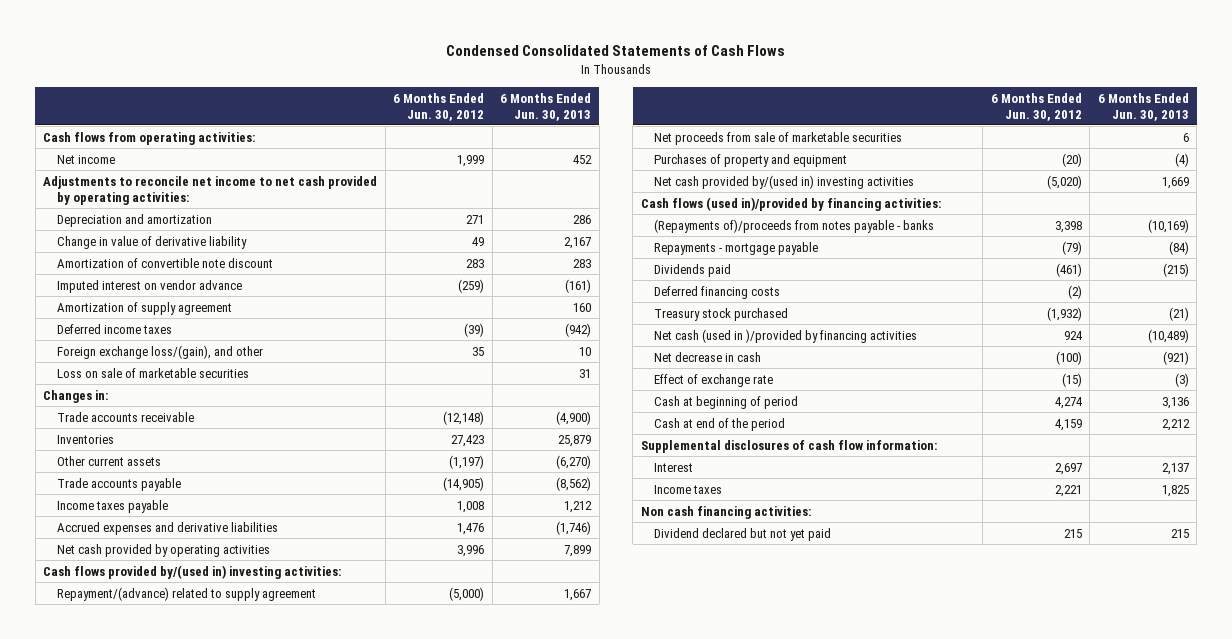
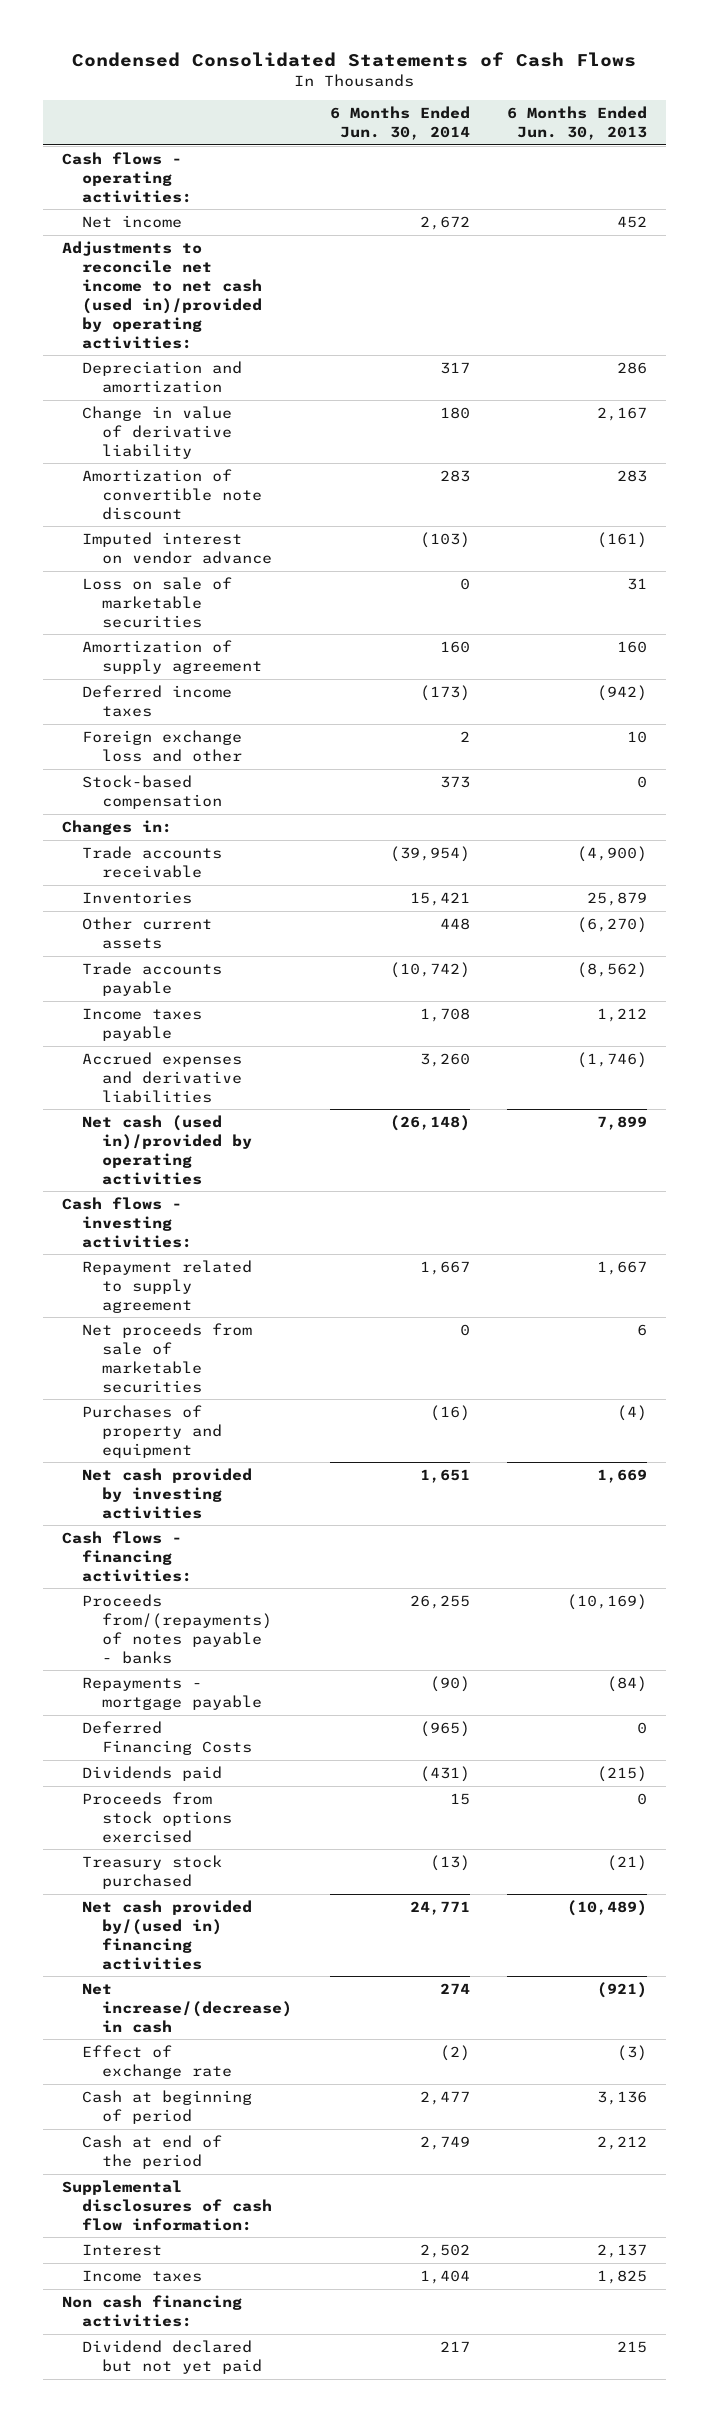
- | 6 Months Ended Jun. 30, 2012 | 6 Months Ended Jun. 30, 2013
+ | 6 Months Ended Jun. 30, 2014 | 6 Months Ended Jun. 30, 2013
- Cash flows from operating activities:
+ Cash flows - operating activities:
- Adjustments to reconcile net income to net cash provided by operating activities:
+ Adjustments to reconcile net income to net cash (used in)/provided by operating activities:
moved up: Loss on sale of marketable securities | 0 | 31
- Foreign exchange loss/(gain), and other | 35 | 10
+ Foreign exchange loss and other | 2 | 10
+ Stock-based compensation | 373 | 0
- Net cash provided by operating activities | 3,996 | 7,899
- Cash flows provided by/(used in) investing activities:
- Repayment/(advance) related to supply agreement | (5,000) | 1,667
+ Net cash (used in)/provided by operating activities | (26,148) | 7,899
+ Cash flows - investing activities:
+ Repayment related to supply agreement | 1,667 | 1,667
- Net cash provided by/(used in) investing activities | (5,020) | 1,669
- Cash flows (used in)/provided by financing activities:
- (Repayments of)/proceeds from notes payable - banks | 3,398 | (10,169)
+ Net cash provided by investing activities | 1,651 | 1,669
+ Cash flows - financing activities:
+ Proceeds from/(repayments) of notes payable - banks | 26,255 | (10,169)
+ Deferred Financing Costs | (965) | 0
- Deferred financing costs | (2) |
+ Proceeds from stock options exercised | 15 | 0
- Net cash (used in )/provided by financing activities | 924 | (10,489)
- Net decrease in cash | (100) | (921)
+ Net cash provided by/(used in) financing activities | 24,771 | (10,489)
+ Net increase/(decrease) in cash | 274 | (921)

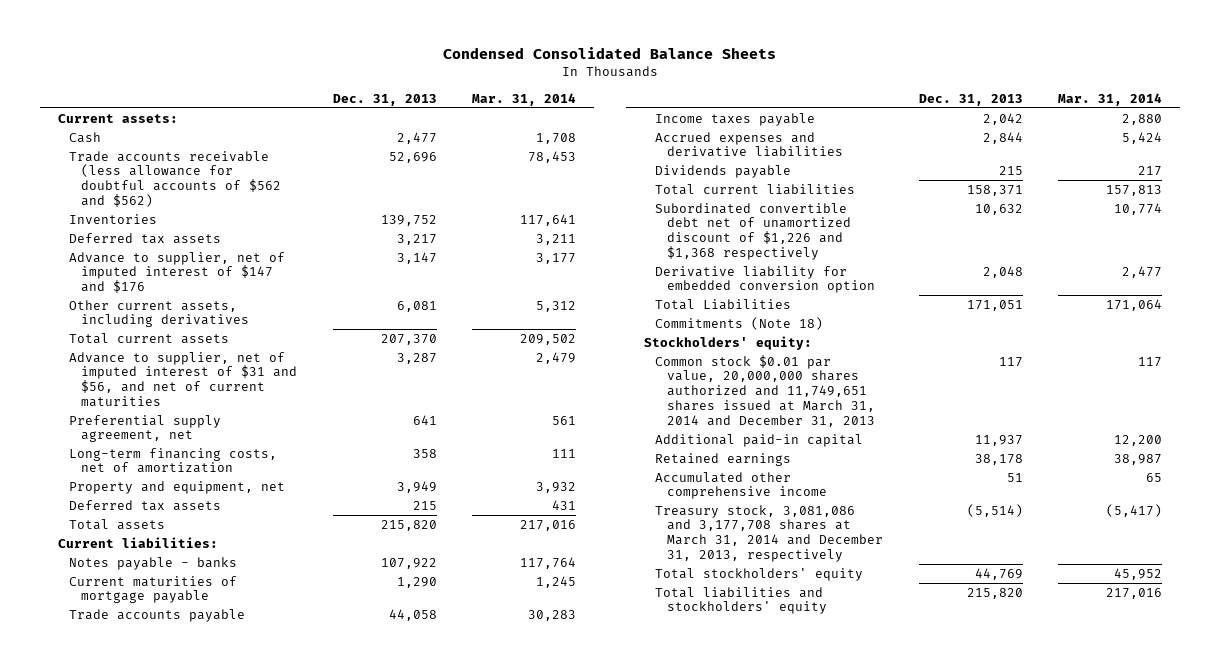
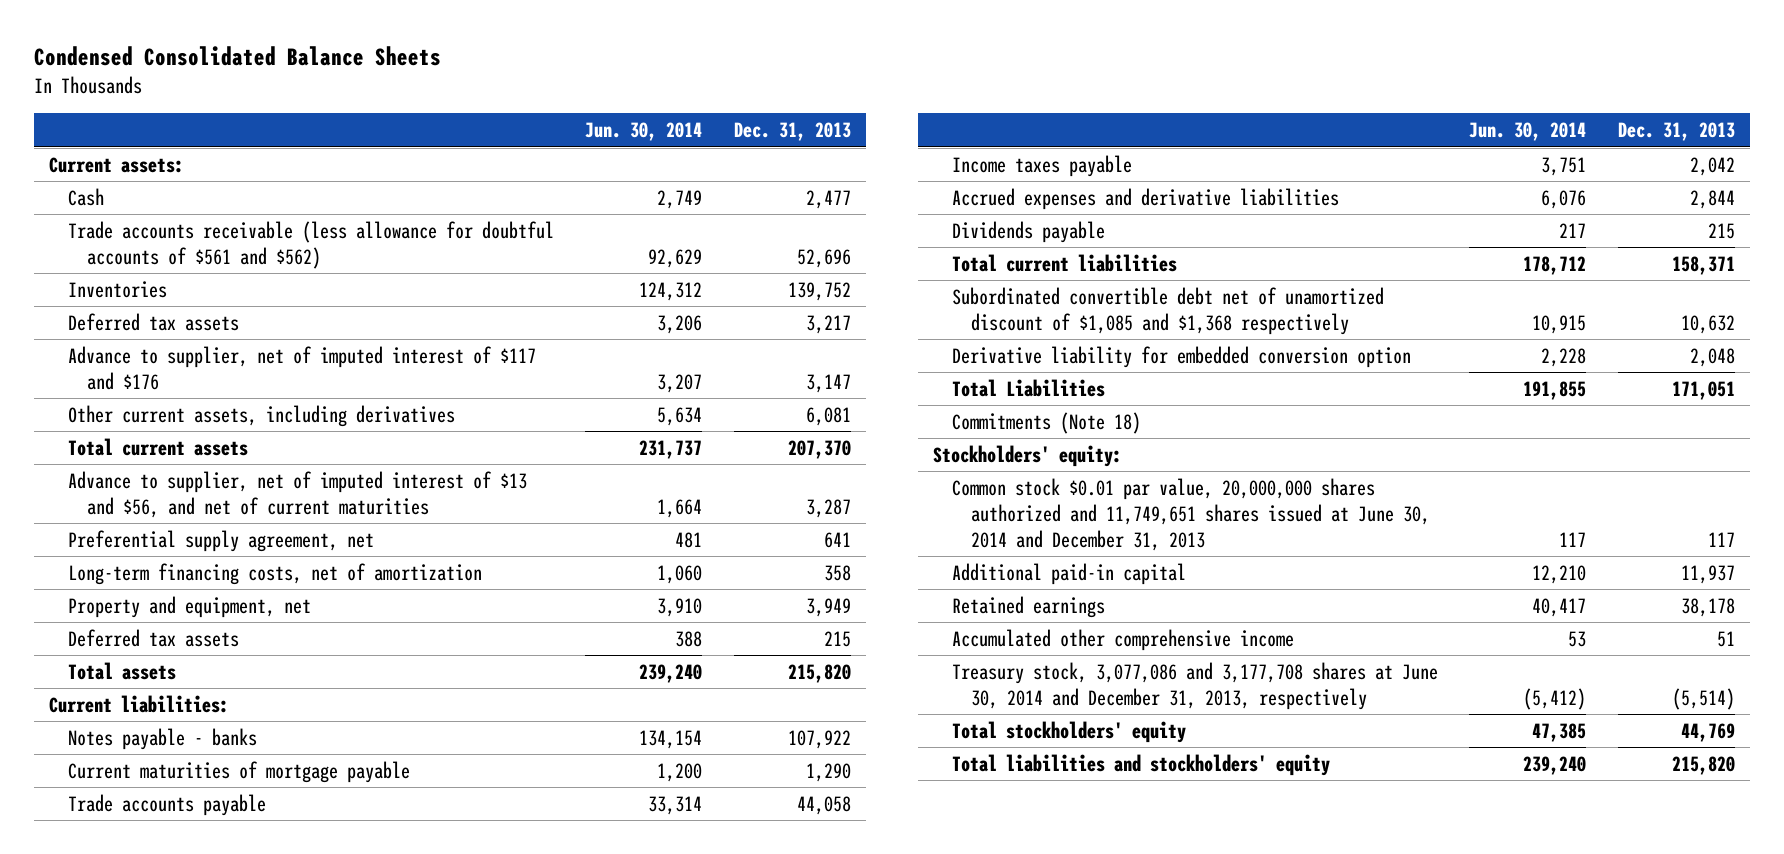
- | Dec. 31, 2013 | Mar. 31, 2014
+ | Jun. 30, 2014 | Dec. 31, 2013
- Trade accounts receivable (less allowance for doubtful accounts of $562 and $562) | 52,696 | 78,453
+ Trade accounts receivable (less allowance for doubtful accounts of $561 and $562) | 92,629 | 52,696
- Advance to supplier, net of imputed interest of $147 and $176 | 3,147 | 3,177
+ Advance to supplier, net of imputed interest of $117 and $176 | 3,207 | 3,147
- Advance to supplier, net of imputed interest of $31 and $56, and net of current maturities | 3,287 | 2,479
+ Advance to supplier, net of imputed interest of $13 and $56, and net of current maturities | 1,664 | 3,287
- Subordinated convertible debt net of unamortized discount of $1,226 and $1,368 respectively | 10,632 | 10,774
+ Subordinated convertible debt net of unamortized discount of $1,085 and $1,368 respectively | 10,915 | 10,632
- Common stock $0.01 par value, 20,000,000 shares authorized and 11,749,651 shares issued at March 31, 2014 and December 31, 2013 | 117 | 117
+ Common stock $0.01 par value, 20,000,000 shares authorized and 11,749,651 shares issued at June 30, 2014 and December 31, 2013 | 117 | 117
- Treasury stock, 3,081,086 and 3,177,708 shares at March 31, 2014 and December 31, 2013, respectively | (5,514) | (5,417)
+ Treasury stock, 3,077,086 and 3,177,708 shares at June 30, 2014 and December 31, 2013, respectively | (5,412) | (5,514)

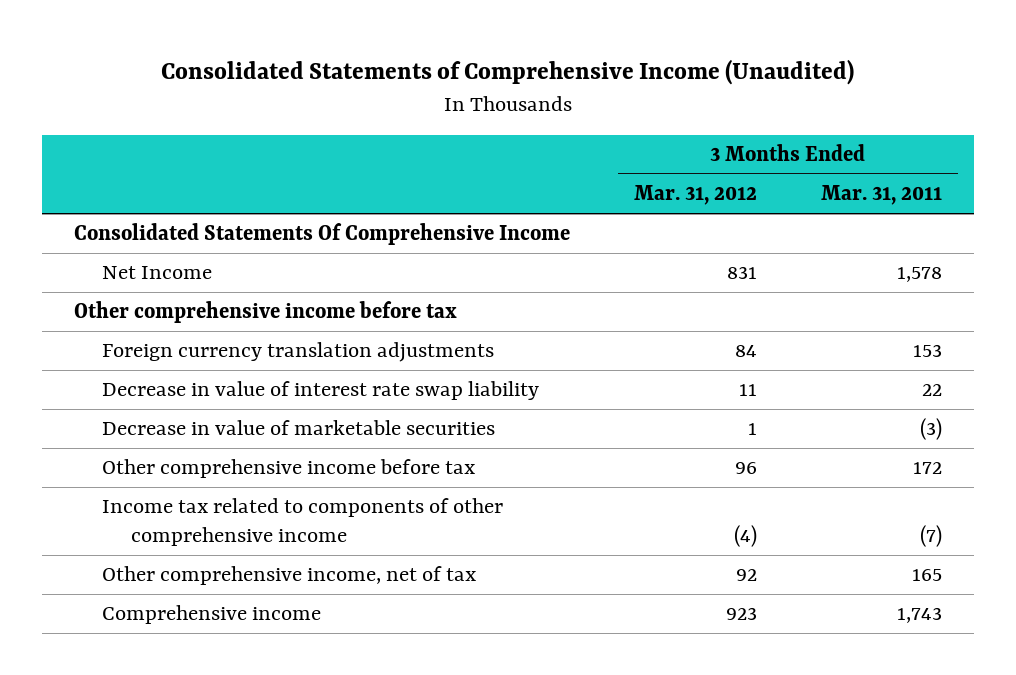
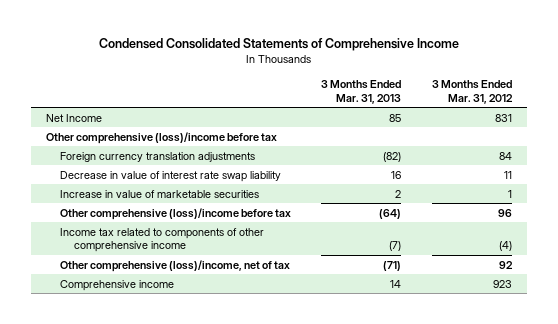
- Consolidated Statements of Comprehensive Income (Unaudited)
+ Condensed Consolidated Statements of Comprehensive Income
- | 3 Months Ended Mar. 31, 2012 | 3 Months Ended Mar. 31, 2011
+ | 3 Months Ended Mar. 31, 2013 | 3 Months Ended Mar. 31, 2012
- Consolidated Statements Of Comprehensive Income
- Other comprehensive income before tax
+ Other comprehensive (loss)/income before tax
- Decrease in value of marketable securities | 1 | (3)
- Other comprehensive income before tax | 96 | 172
+ Increase in value of marketable securities | 2 | 1
+ Other comprehensive (loss)/income before tax | (64) | 96
- Other comprehensive income, net of tax | 92 | 165
+ Other comprehensive (loss)/income, net of tax | (71) | 92

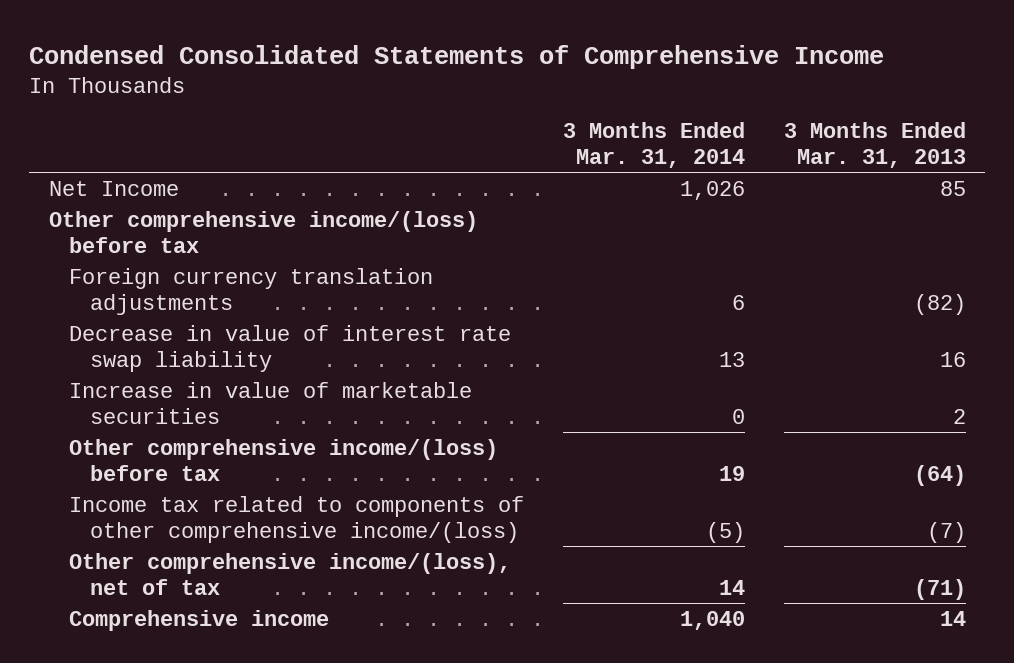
- | 3 Months Ended Mar. 31, 2013 | 3 Months Ended Mar. 31, 2012
+ | 3 Months Ended Mar. 31, 2014 | 3 Months Ended Mar. 31, 2013
- Other comprehensive (loss)/income before tax
+ Other comprehensive income/(loss) before tax
- Other comprehensive (loss)/income before tax | (64) | 96
- Income tax related to components of other comprehensive income | (7) | (4)
- Other comprehensive (loss)/income, net of tax | (71) | 92
+ Other comprehensive income/(loss) before tax | 19 | (64)
+ Income tax related to components of other comprehensive income/(loss) | (5) | (7)
+ Other comprehensive income/(loss), net of tax | 14 | (71)

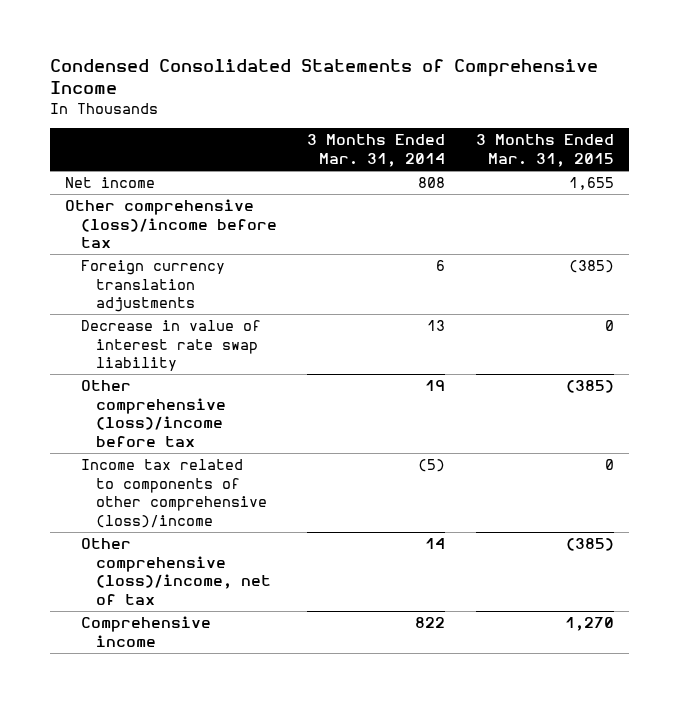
- | 3 Months Ended Mar. 31, 2014 | 3 Months Ended Mar. 31, 2013
+ | 3 Months Ended Mar. 31, 2014 | 3 Months Ended Mar. 31, 2015
- Net Income | 1,026 | 85
- Other comprehensive income/(loss) before tax
+ Net income | 808 | 1,655
+ Other comprehensive (loss)/income before tax
- Increase in value of marketable securities | 0 | 2
- Other comprehensive income/(loss) before tax | 19 | (64)
- Income tax related to components of other comprehensive income/(loss) | (5) | (7)
- Other comprehensive income/(loss), net of tax | 14 | (71)
- Comprehensive income | 1,040 | 14
+ Other comprehensive (loss)/income before tax | 19 | (385)
+ Income tax related to components of other comprehensive (loss)/income | (5) | 0
+ Other comprehensive (loss)/income, net of tax | 14 | (385)
+ Comprehensive income | 822 | 1,270

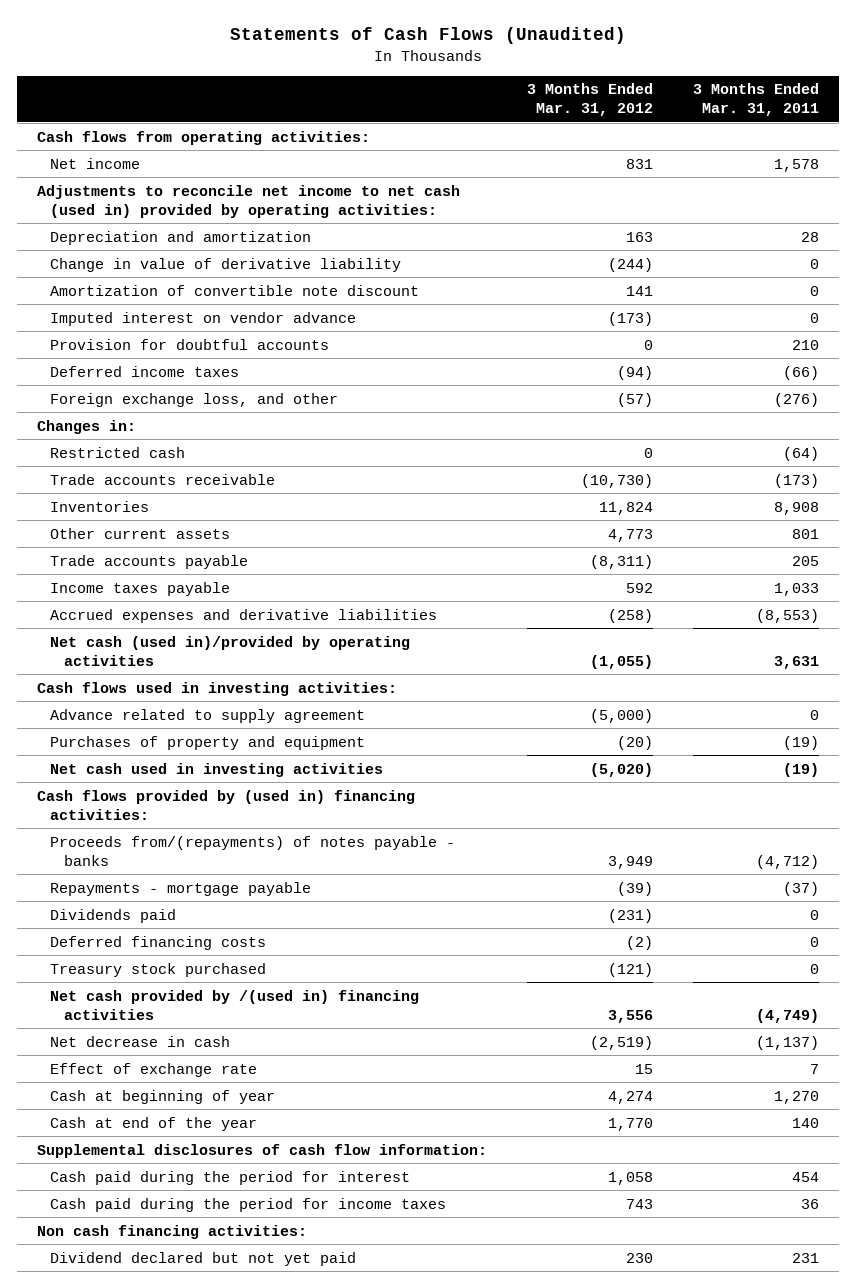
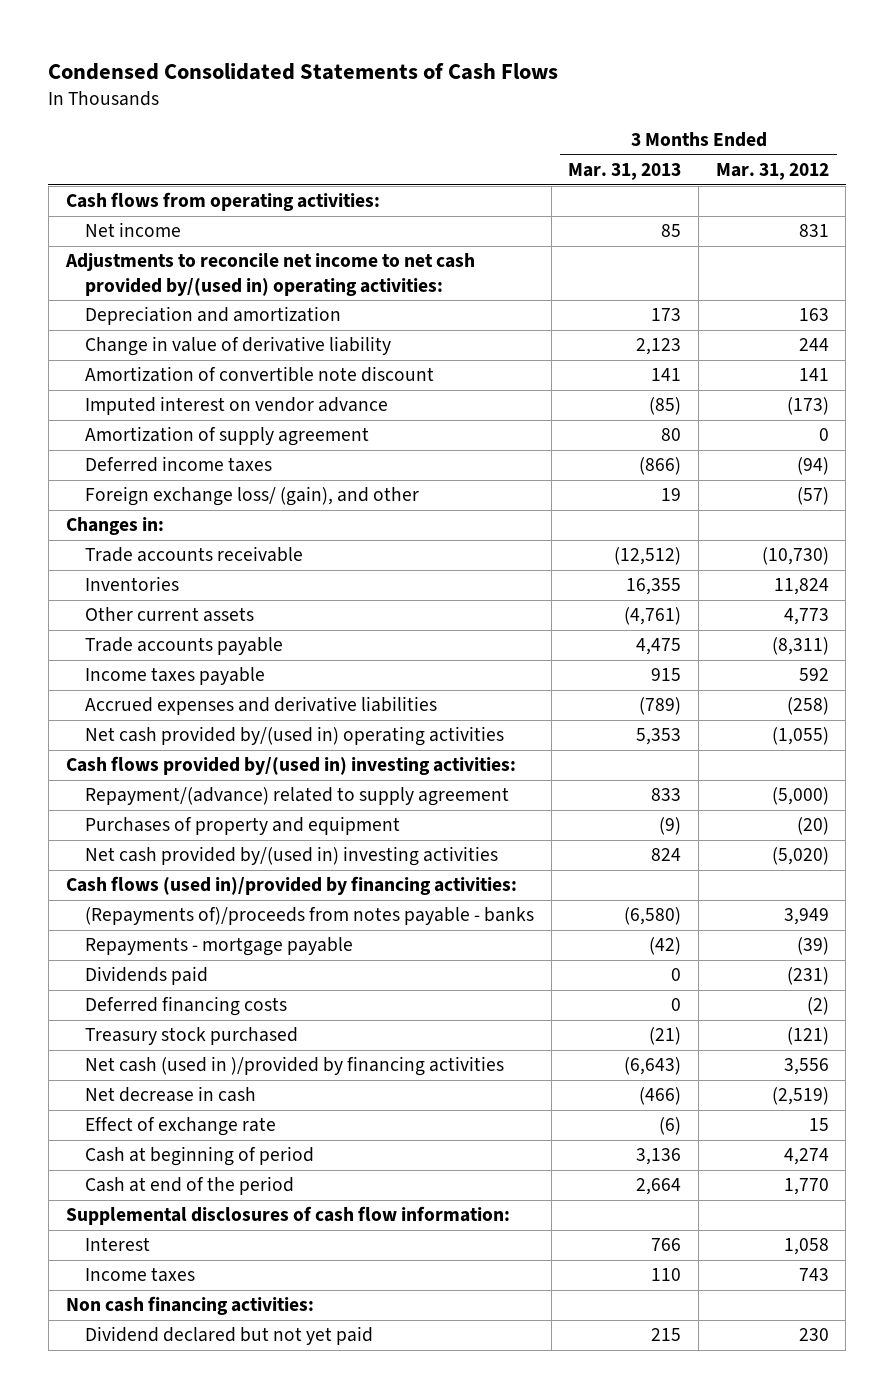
- Statements of Cash Flows (Unaudited)
+ Condensed Consolidated Statements of Cash Flows
- | 3 Months Ended Mar. 31, 2012 | 3 Months Ended Mar. 31, 2011
+ | 3 Months Ended Mar. 31, 2013 | 3 Months Ended Mar. 31, 2012
- Adjustments to reconcile net income to net cash (used in) provided by operating activities:
+ Adjustments to reconcile net income to net cash provided by/(used in) operating activities:
- Change in value of derivative liability | (244) | 0
+ Change in value of derivative liability | 2,123 | 244
- Provision for doubtful accounts | 0 | 210
+ Amortization of supply agreement | 80 | 0
- Foreign exchange loss, and other | (57) | (276)
+ Foreign exchange loss/ (gain), and other | 19 | (57)
- Restricted cash | 0 | (64)
- Net cash (used in)/provided by operating activities | (1,055) | 3,631
- Cash flows used in investing activities:
- Advance related to supply agreement | (5,000) | 0
+ Net cash provided by/(used in) operating activities | 5,353 | (1,055)
+ Cash flows provided by/(used in) investing activities:
+ Repayment/(advance) related to supply agreement | 833 | (5,000)
- Net cash used in investing activities | (5,020) | (19)
- Cash flows provided by (used in) financing activities:
- Proceeds from/(repayments) of notes payable - banks | 3,949 | (4,712)
+ Net cash provided by/(used in) investing activities | 824 | (5,020)
+ Cash flows (used in)/provided by financing activities:
+ (Repayments of)/proceeds from notes payable - banks | (6,580) | 3,949
- Net cash provided by /(used in) financing activities | 3,556 | (4,749)
+ Net cash (used in )/provided by financing activities | (6,643) | 3,556
- Cash at beginning of year | 4,274 | 1,270
- Cash at end of the year | 1,770 | 140
+ Cash at beginning of period | 3,136 | 4,274
+ Cash at end of the period | 2,664 | 1,770
- Cash paid during the period for interest | 1,058 | 454
- Cash paid during the period for income taxes | 743 | 36
+ Interest | 766 | 1,058
+ Income taxes | 110 | 743

